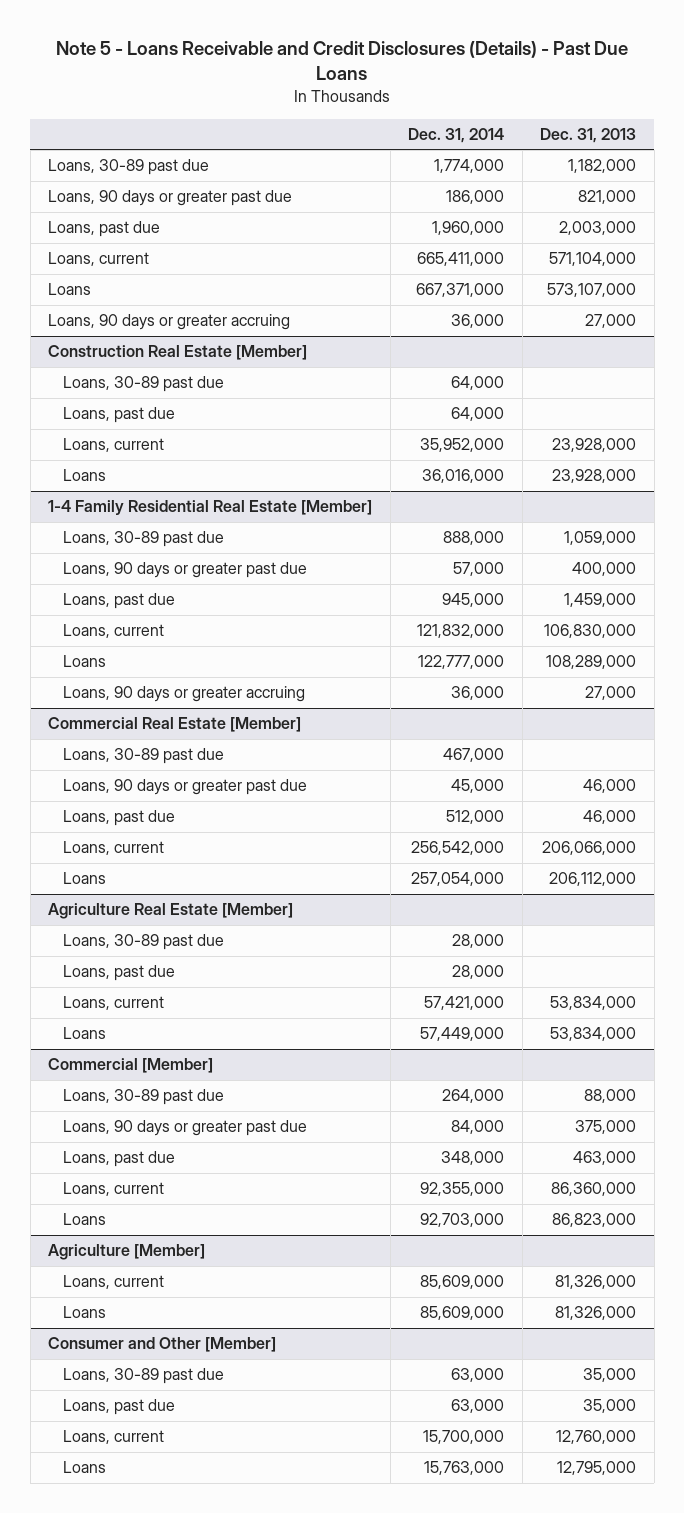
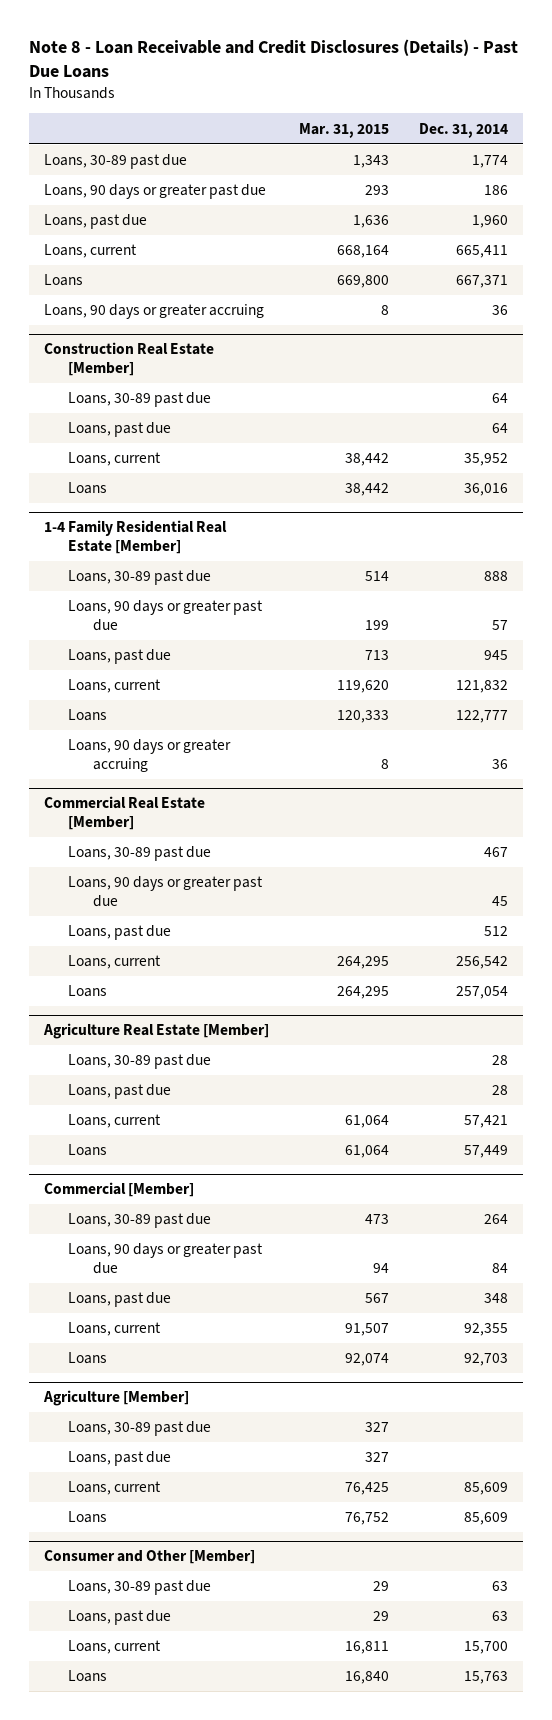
- Note 5 - Loans Receivable and Credit Disclosures (Details) - Past Due Loans
+ Note 8 - Loan Receivable and Credit Disclosures (Details) - Past Due Loans
- | Dec. 31, 2014 | Dec. 31, 2013
+ | Mar. 31, 2015 | Dec. 31, 2014
- Loans, 30-89 past due | 1,774,000 | 1,182,000
- Loans, 90 days or greater past due | 186,000 | 821,000
- Loans, past due | 1,960,000 | 2,003,000
- Loans, current | 665,411,000 | 571,104,000
- Loans | 667,371,000 | 573,107,000
- Loans, 90 days or greater accruing | 36,000 | 27,000
+ Loans, 30-89 past due | 1,343 | 1,774
+ Loans, 90 days or greater past due | 293 | 186
+ Loans, past due | 1,636 | 1,960
+ Loans, current | 668,164 | 665,411
+ Loans | 669,800 | 667,371
+ Loans, 90 days or greater accruing | 8 | 36
@ Construction Real Estate [Member]
- Loans, 30-89 past due | 64,000 |
- Loans, past due | 64,000 |
- Loans, current | 35,952,000 | 23,928,000
- Loans | 36,016,000 | 23,928,000
+ Loans, 30-89 past due | | 64
+ Loans, past due | | 64
+ Loans, current | 38,442 | 35,952
+ Loans | 38,442 | 36,016
@ 1-4 Family Residential Real Estate [Member]
- Loans, 30-89 past due | 888,000 | 1,059,000
- Loans, 90 days or greater past due | 57,000 | 400,000
- Loans, past due | 945,000 | 1,459,000
- Loans, current | 121,832,000 | 106,830,000
- Loans | 122,777,000 | 108,289,000
- Loans, 90 days or greater accruing | 36,000 | 27,000
+ Loans, 30-89 past due | 514 | 888
+ Loans, 90 days or greater past due | 199 | 57
+ Loans, past due | 713 | 945
+ Loans, current | 119,620 | 121,832
+ Loans | 120,333 | 122,777
+ Loans, 90 days or greater accruing | 8 | 36
@ Commercial Real Estate [Member]
- Loans, 30-89 past due | 467,000 |
- Loans, 90 days or greater past due | 45,000 | 46,000
- Loans, past due | 512,000 | 46,000
- Loans, current | 256,542,000 | 206,066,000
- Loans | 257,054,000 | 206,112,000
+ Loans, 30-89 past due | | 467
+ Loans, 90 days or greater past due | | 45
+ Loans, past due | | 512
+ Loans, current | 264,295 | 256,542
+ Loans | 264,295 | 257,054
@ Agriculture Real Estate [Member]
- Loans, 30-89 past due | 28,000 |
- Loans, past due | 28,000 |
- Loans, current | 57,421,000 | 53,834,000
- Loans | 57,449,000 | 53,834,000
+ Loans, 30-89 past due | | 28
+ Loans, past due | | 28
+ Loans, current | 61,064 | 57,421
+ Loans | 61,064 | 57,449
@ Commercial [Member]
- Loans, 30-89 past due | 264,000 | 88,000
- Loans, 90 days or greater past due | 84,000 | 375,000
- Loans, past due | 348,000 | 463,000
- Loans, current | 92,355,000 | 86,360,000
- Loans | 92,703,000 | 86,823,000
+ Loans, 30-89 past due | 473 | 264
+ Loans, 90 days or greater past due | 94 | 84
+ Loans, past due | 567 | 348
+ Loans, current | 91,507 | 92,355
+ Loans | 92,074 | 92,703
@ Agriculture [Member]
- Loans, current | 85,609,000 | 81,326,000
- Loans | 85,609,000 | 81,326,000
+ Loans, 30-89 past due | 327 |
+ Loans, past due | 327 |
+ Loans, current | 76,425 | 85,609
+ Loans | 76,752 | 85,609
@ Consumer and Other [Member]
- Loans, 30-89 past due | 63,000 | 35,000
- Loans, past due | 63,000 | 35,000
- Loans, current | 15,700,000 | 12,760,000
- Loans | 15,763,000 | 12,795,000
+ Loans, 30-89 past due | 29 | 63
+ Loans, past due | 29 | 63
+ Loans, current | 16,811 | 15,700
+ Loans | 16,840 | 15,763

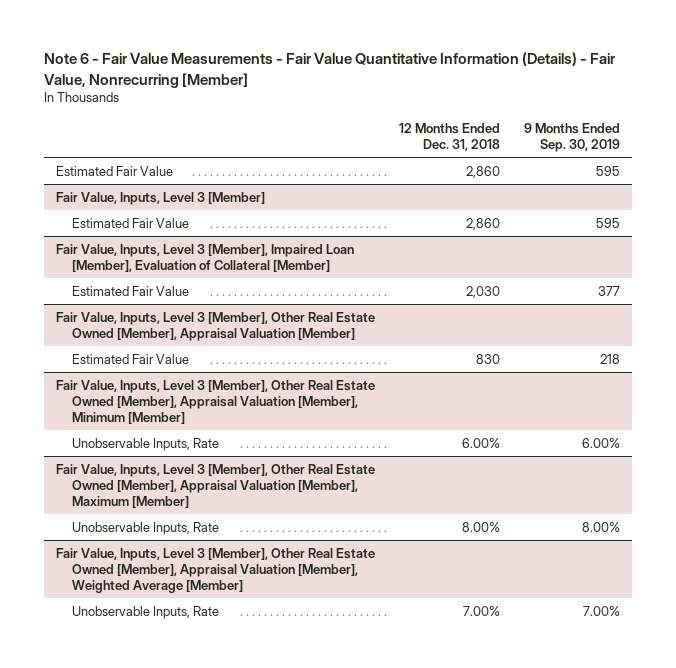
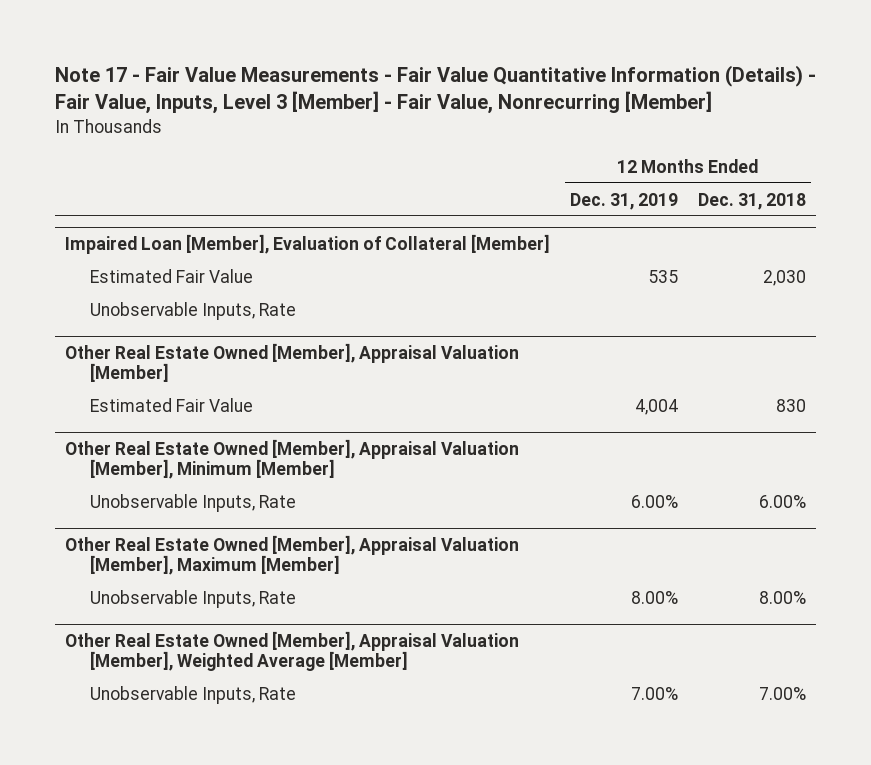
- Note 6 - Fair Value Measurements - Fair Value Quantitative Information (Details) - Fair Value, Nonrecurring [Member]
+ Note 17 - Fair Value Measurements - Fair Value Quantitative Information (Details) - Fair Value, Inputs, Level 3 [Member] - Fair Value, Nonrecurring [Member]
- | 12 Months Ended Dec. 31, 2018 | 9 Months Ended Sep. 30, 2019
+ | 12 Months Ended Dec. 31, 2019 | 12 Months Ended Dec. 31, 2018
- Estimated Fair Value | 2,860 | 595
- Fair Value, Inputs, Level 3 [Member]
- Estimated Fair Value | 2,860 | 595
- Fair Value, Inputs, Level 3 [Member], Impaired Loan [Member], Evaluation of Collateral [Member]
+ Impaired Loan [Member], Evaluation of Collateral [Member]
- Fair Value, Inputs, Level 3 [Member], Other Real Estate Owned [Member], Appraisal Valuation [Member]
+ Unobservable Inputs, Rate
+ Other Real Estate Owned [Member], Appraisal Valuation [Member]
- Fair Value, Inputs, Level 3 [Member], Other Real Estate Owned [Member], Appraisal Valuation [Member], Minimum [Member]
+ Other Real Estate Owned [Member], Appraisal Valuation [Member], Minimum [Member]
- Fair Value, Inputs, Level 3 [Member], Other Real Estate Owned [Member], Appraisal Valuation [Member], Maximum [Member]
+ Other Real Estate Owned [Member], Appraisal Valuation [Member], Maximum [Member]
- Fair Value, Inputs, Level 3 [Member], Other Real Estate Owned [Member], Appraisal Valuation [Member], Weighted Average [Member]
+ Other Real Estate Owned [Member], Appraisal Valuation [Member], Weighted Average [Member]

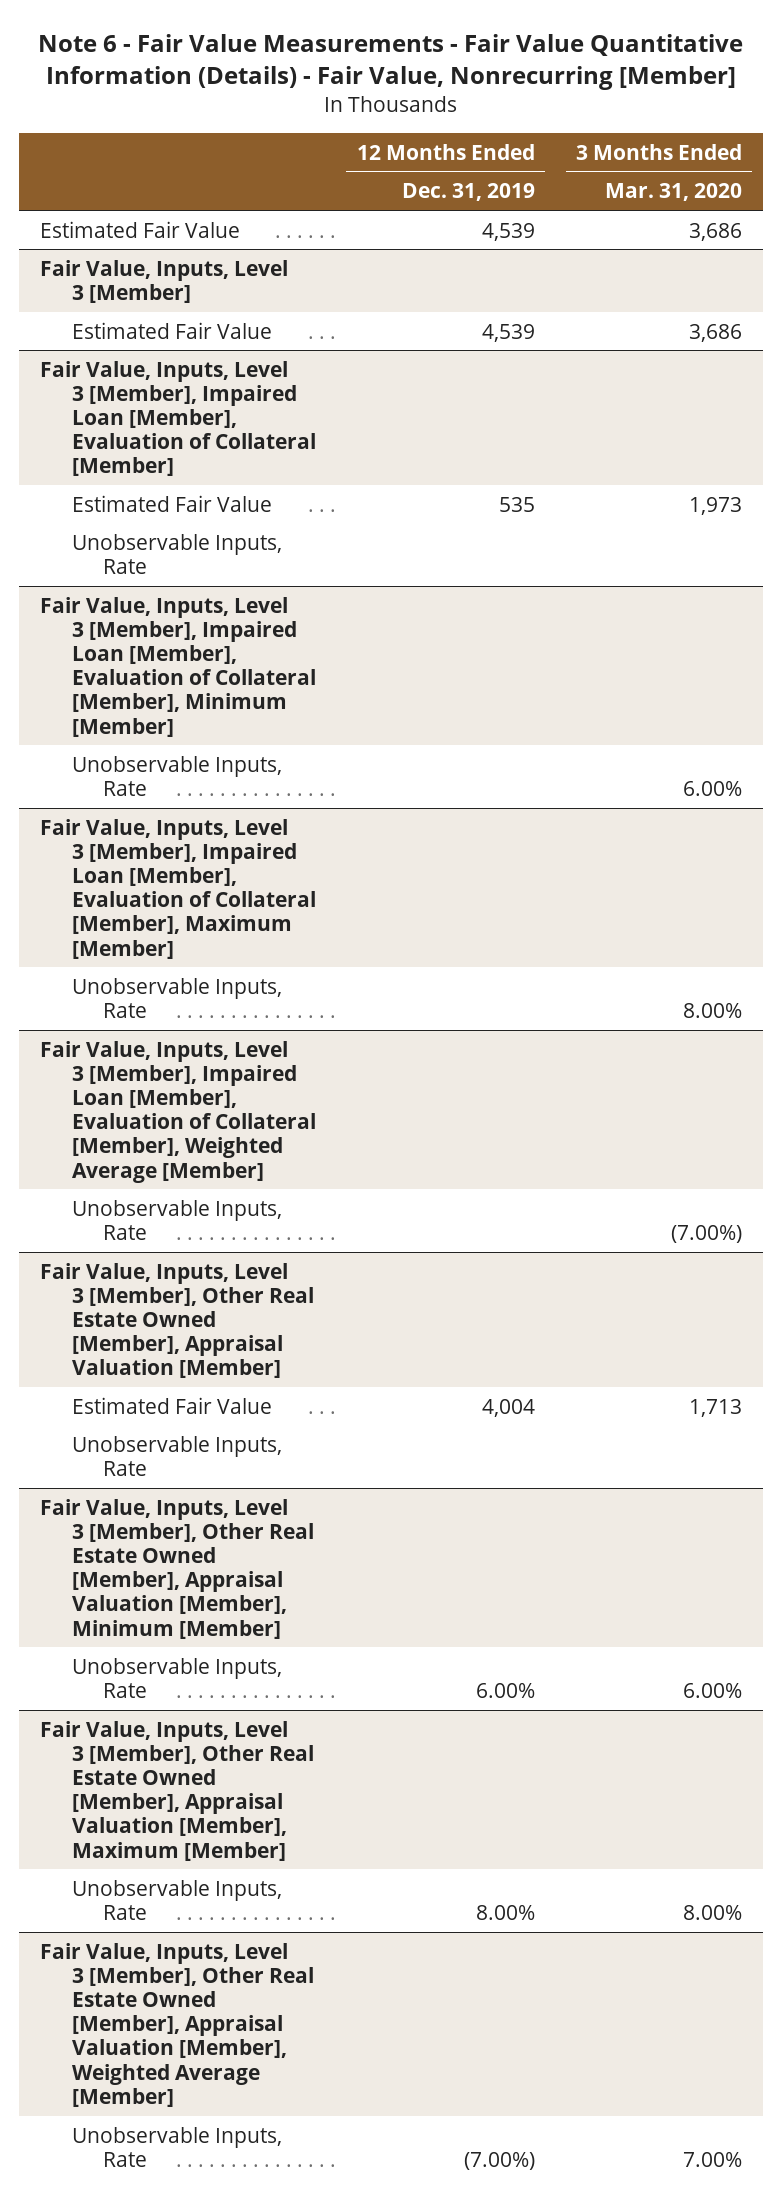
- Note 17 - Fair Value Measurements - Fair Value Quantitative Information (Details) - Fair Value, Inputs, Level 3 [Member] - Fair Value, Nonrecurring [Member]
+ Note 6 - Fair Value Measurements - Fair Value Quantitative Information (Details) - Fair Value, Nonrecurring [Member]
- | 12 Months Ended Dec. 31, 2019 | 12 Months Ended Dec. 31, 2018
+ | 12 Months Ended Dec. 31, 2019 | 3 Months Ended Mar. 31, 2020
- Impaired Loan [Member], Evaluation of Collateral [Member]
+ Estimated Fair Value | 4,539 | 3,686
+ Fair Value, Inputs, Level 3 [Member]
+ Estimated Fair Value | 4,539 | 3,686
+ Fair Value, Inputs, Level 3 [Member], Impaired Loan [Member], Evaluation of Collateral [Member]
- Other Real Estate Owned [Member], Appraisal Valuation [Member]
+ Fair Value, Inputs, Level 3 [Member], Impaired Loan [Member], Evaluation of Collateral [Member], Minimum [Member]
+ Unobservable Inputs, Rate | | 6.00%
+ Fair Value, Inputs, Level 3 [Member], Impaired Loan [Member], Evaluation of Collateral [Member], Maximum [Member]
+ Unobservable Inputs, Rate | | 8.00%
+ Fair Value, Inputs, Level 3 [Member], Impaired Loan [Member], Evaluation of Collateral [Member], Weighted Average [Member]
+ Unobservable Inputs, Rate | | (7.00%)
+ Fair Value, Inputs, Level 3 [Member], Other Real Estate Owned [Member], Appraisal Valuation [Member]
- Other Real Estate Owned [Member], Appraisal Valuation [Member], Minimum [Member]
+ Unobservable Inputs, Rate
+ Fair Value, Inputs, Level 3 [Member], Other Real Estate Owned [Member], Appraisal Valuation [Member], Minimum [Member]
- Other Real Estate Owned [Member], Appraisal Valuation [Member], Maximum [Member]
+ Fair Value, Inputs, Level 3 [Member], Other Real Estate Owned [Member], Appraisal Valuation [Member], Maximum [Member]
- Other Real Estate Owned [Member], Appraisal Valuation [Member], Weighted Average [Member]
- Unobservable Inputs, Rate | 7.00% | 7.00%
+ Fair Value, Inputs, Level 3 [Member], Other Real Estate Owned [Member], Appraisal Valuation [Member], Weighted Average [Member]
+ Unobservable Inputs, Rate | (7.00%) | 7.00%

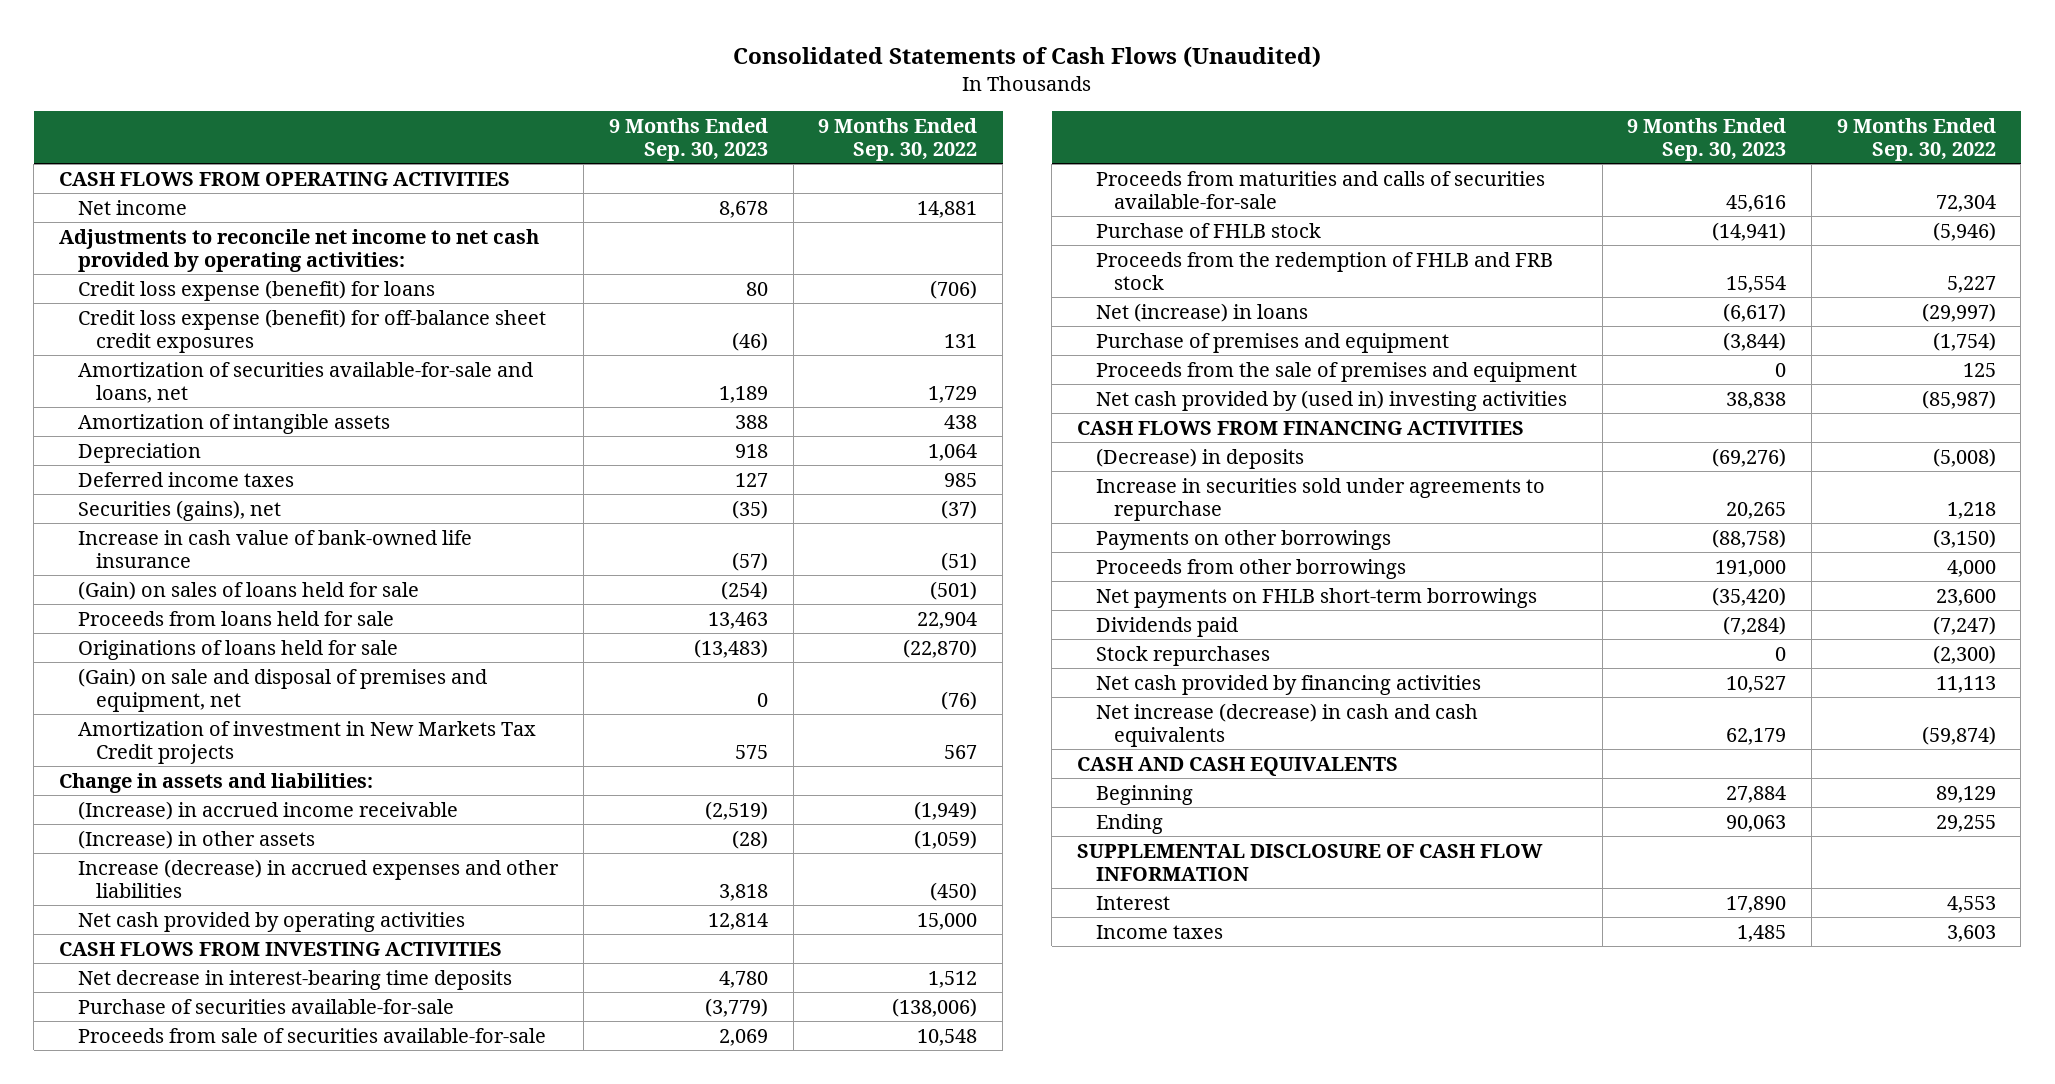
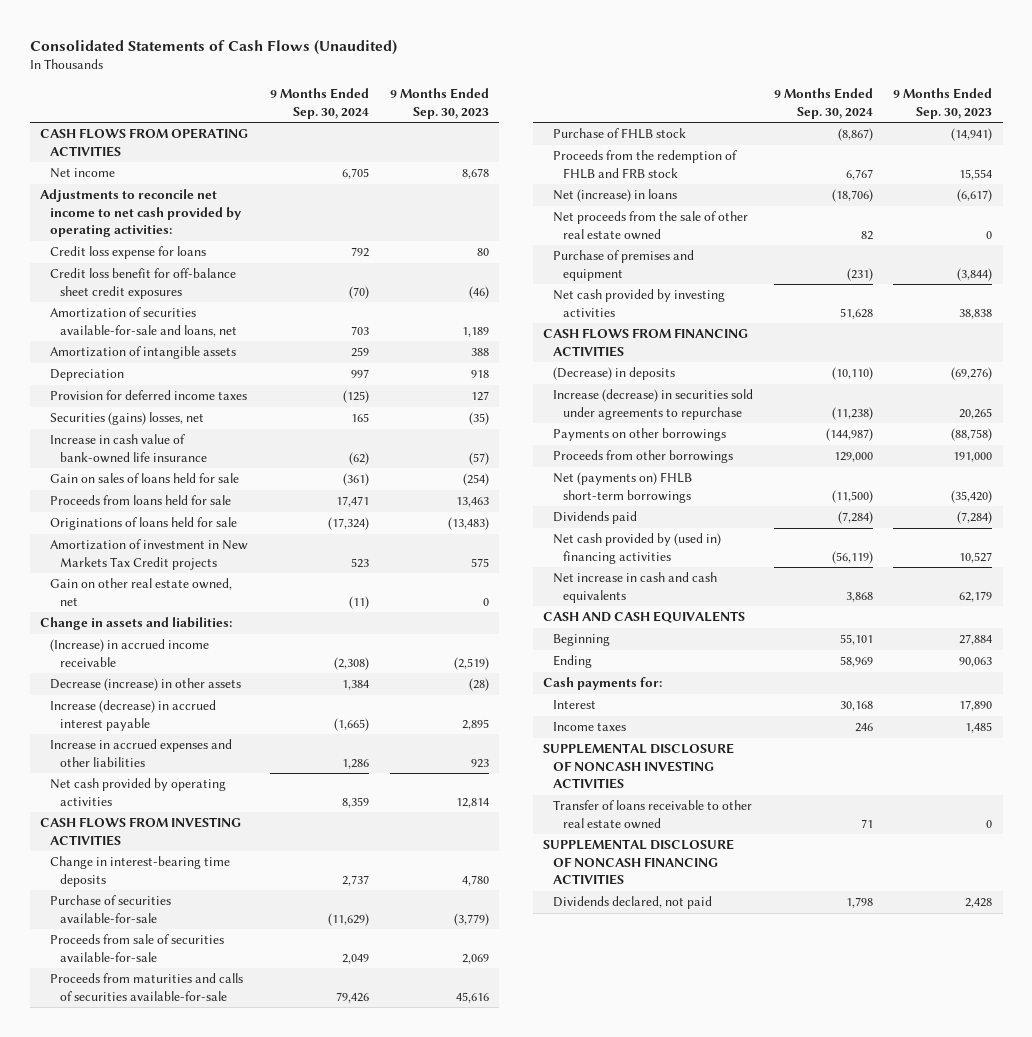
- | 9 Months Ended Sep. 30, 2023 | 9 Months Ended Sep. 30, 2022
+ | 9 Months Ended Sep. 30, 2024 | 9 Months Ended Sep. 30, 2023
- Credit loss expense (benefit) for loans | 80 | (706)
- Credit loss expense (benefit) for off-balance sheet credit exposures | (46) | 131
+ Credit loss expense for loans | 792 | 80
+ Credit loss benefit for off-balance sheet credit exposures | (70) | (46)
- Deferred income taxes | 127 | 985
- Securities (gains), net | (35) | (37)
+ Provision for deferred income taxes | (125) | 127
+ Securities (gains) losses, net | 165 | (35)
- (Gain) on sales of loans held for sale | (254) | (501)
+ Gain on sales of loans held for sale | (361) | (254)
- (Gain) on sale and disposal of premises and equipment, net | 0 | (76)
+ Gain on other real estate owned, net | (11) | 0
- (Increase) in other assets | (28) | (1,059)
- Increase (decrease) in accrued expenses and other liabilities | 3,818 | (450)
+ Decrease (increase) in other assets | 1,384 | (28)
+ Increase (decrease) in accrued interest payable | (1,665) | 2,895
+ Increase in accrued expenses and other liabilities | 1,286 | 923
- Net decrease in interest-bearing time deposits | 4,780 | 1,512
+ Change in interest-bearing time deposits | 2,737 | 4,780
+ Net proceeds from the sale of other real estate owned | 82 | 0
- Proceeds from the sale of premises and equipment | 0 | 125
- Net cash provided by (used in) investing activities | 38,838 | (85,987)
+ Net cash provided by investing activities | 51,628 | 38,838
- Increase in securities sold under agreements to repurchase | 20,265 | 1,218
+ Increase (decrease) in securities sold under agreements to repurchase | (11,238) | 20,265
- Net payments on FHLB short-term borrowings | (35,420) | 23,600
+ Net (payments on) FHLB short-term borrowings | (11,500) | (35,420)
- Stock repurchases | 0 | (2,300)
- Net cash provided by financing activities | 10,527 | 11,113
- Net increase (decrease) in cash and cash equivalents | 62,179 | (59,874)
+ Net cash provided by (used in) financing activities | (56,119) | 10,527
+ Net increase in cash and cash equivalents | 3,868 | 62,179
- SUPPLEMENTAL DISCLOSURE OF CASH FLOW INFORMATION
+ Cash payments for:
+ SUPPLEMENTAL DISCLOSURE OF NONCASH INVESTING ACTIVITIES
+ Transfer of loans receivable to other real estate owned | 71 | 0
+ SUPPLEMENTAL DISCLOSURE OF NONCASH FINANCING ACTIVITIES
+ Dividends declared, not paid | 1,798 | 2,428

